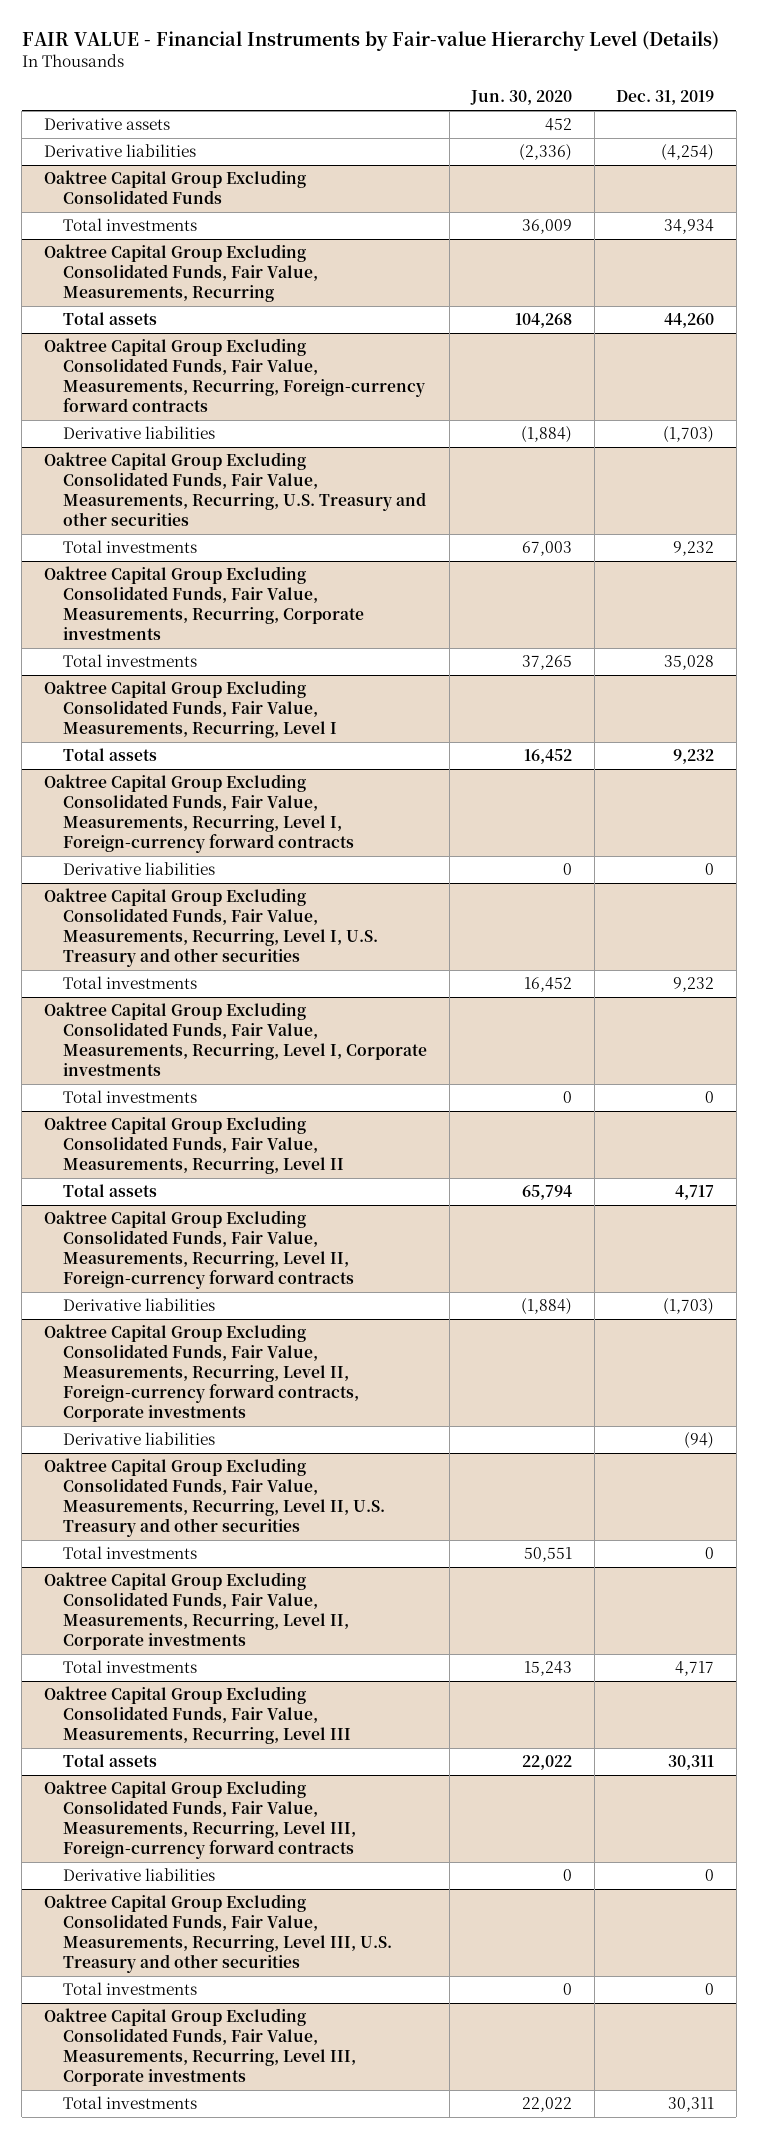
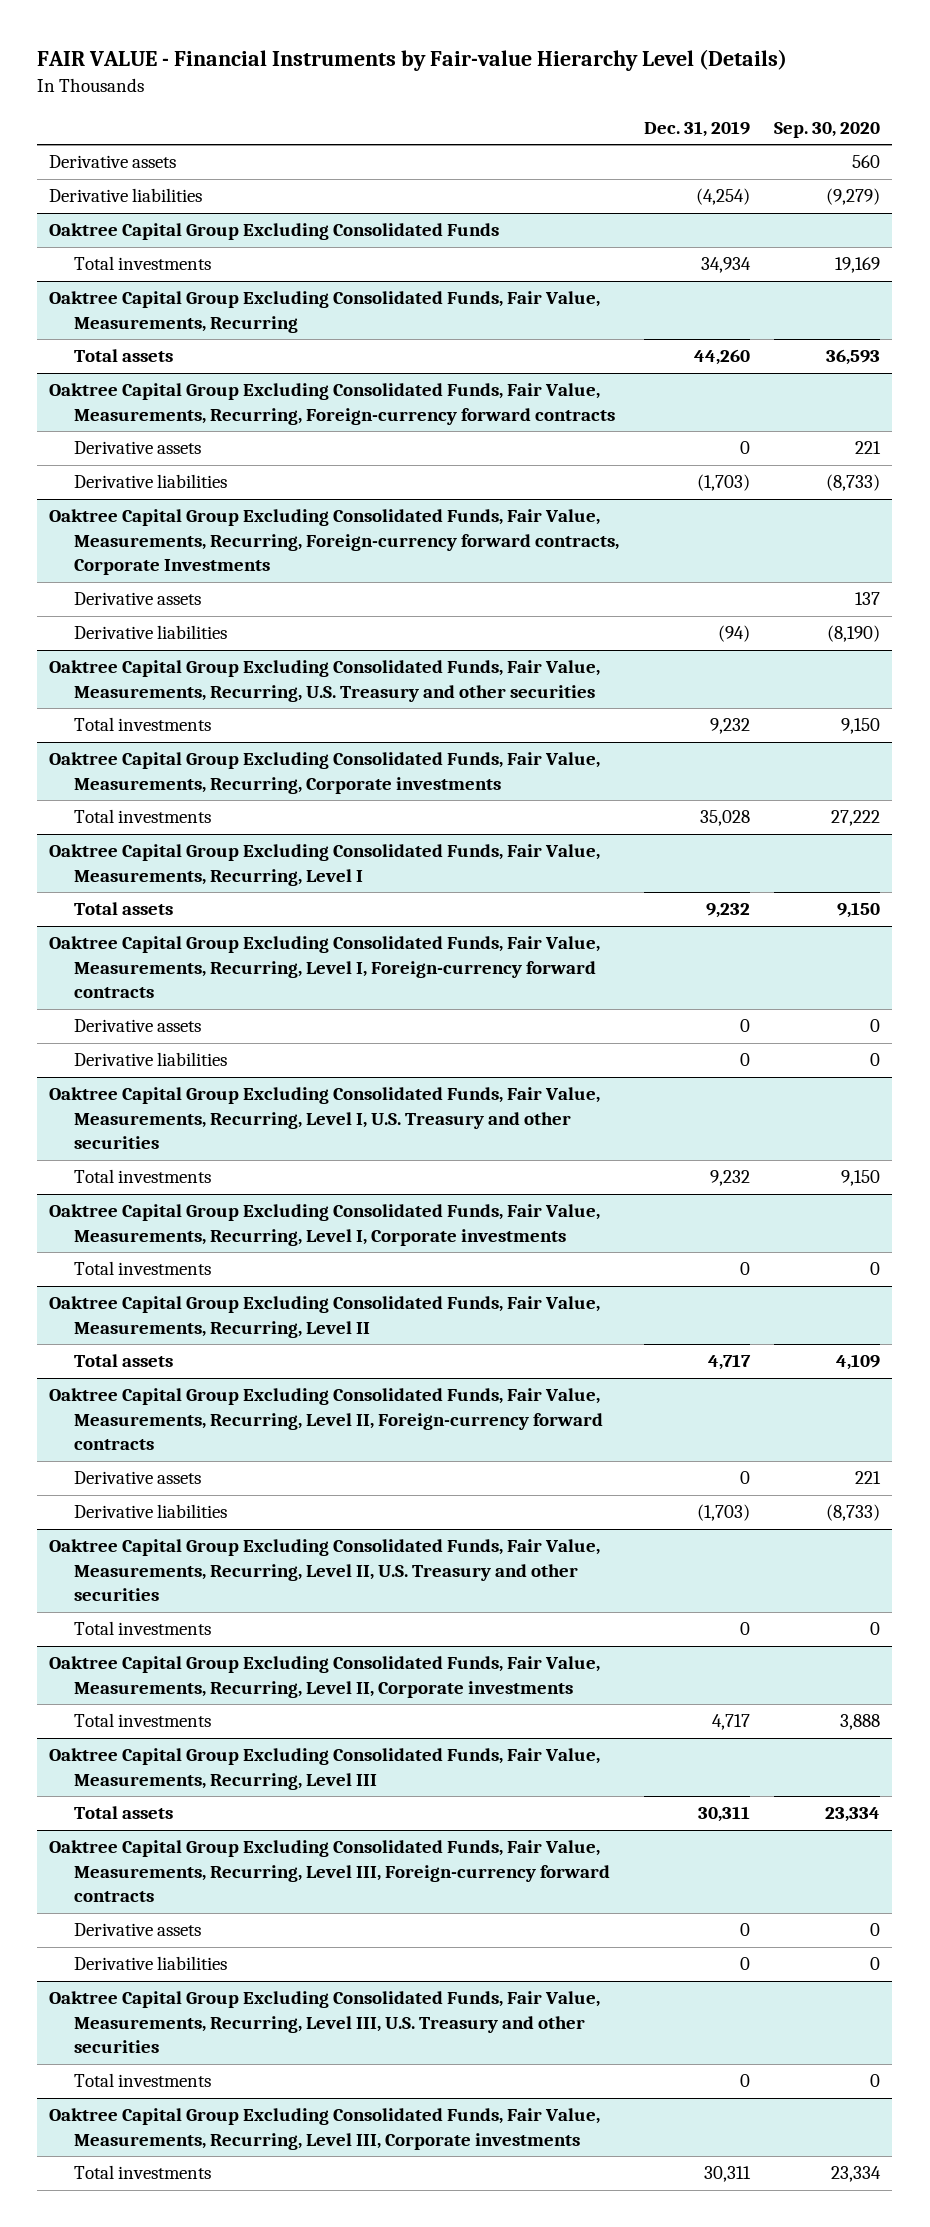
- | Jun. 30, 2020 | Dec. 31, 2019
+ | Dec. 31, 2019 | Sep. 30, 2020
@ Oaktree Capital Group Excluding Consolidated Funds, Fair Value, Measurements, Recurring, Foreign-currency forward contracts
+ Derivative assets | 0 | 221
+ Oaktree Capital Group Excluding Consolidated Funds, Fair Value, Measurements, Recurring, Foreign-currency forward contracts, Corporate Investments
+ Derivative assets | | 137
+ Derivative liabilities | (94) | (8,190)
@ Oaktree Capital Group Excluding Consolidated Funds, Fair Value, Measurements, Recurring, Level I, Foreign-currency forward contracts
+ Derivative assets | 0 | 0
@ Oaktree Capital Group Excluding Consolidated Funds, Fair Value, Measurements, Recurring, Level II, Foreign-currency forward contracts
+ Derivative assets | 0 | 221
- Oaktree Capital Group Excluding Consolidated Funds, Fair Value, Measurements, Recurring, Level II, Foreign-currency forward contracts, Corporate investments
- Derivative liabilities | | (94)
@ Oaktree Capital Group Excluding Consolidated Funds, Fair Value, Measurements, Recurring, Level III, Foreign-currency forward contracts
+ Derivative assets | 0 | 0

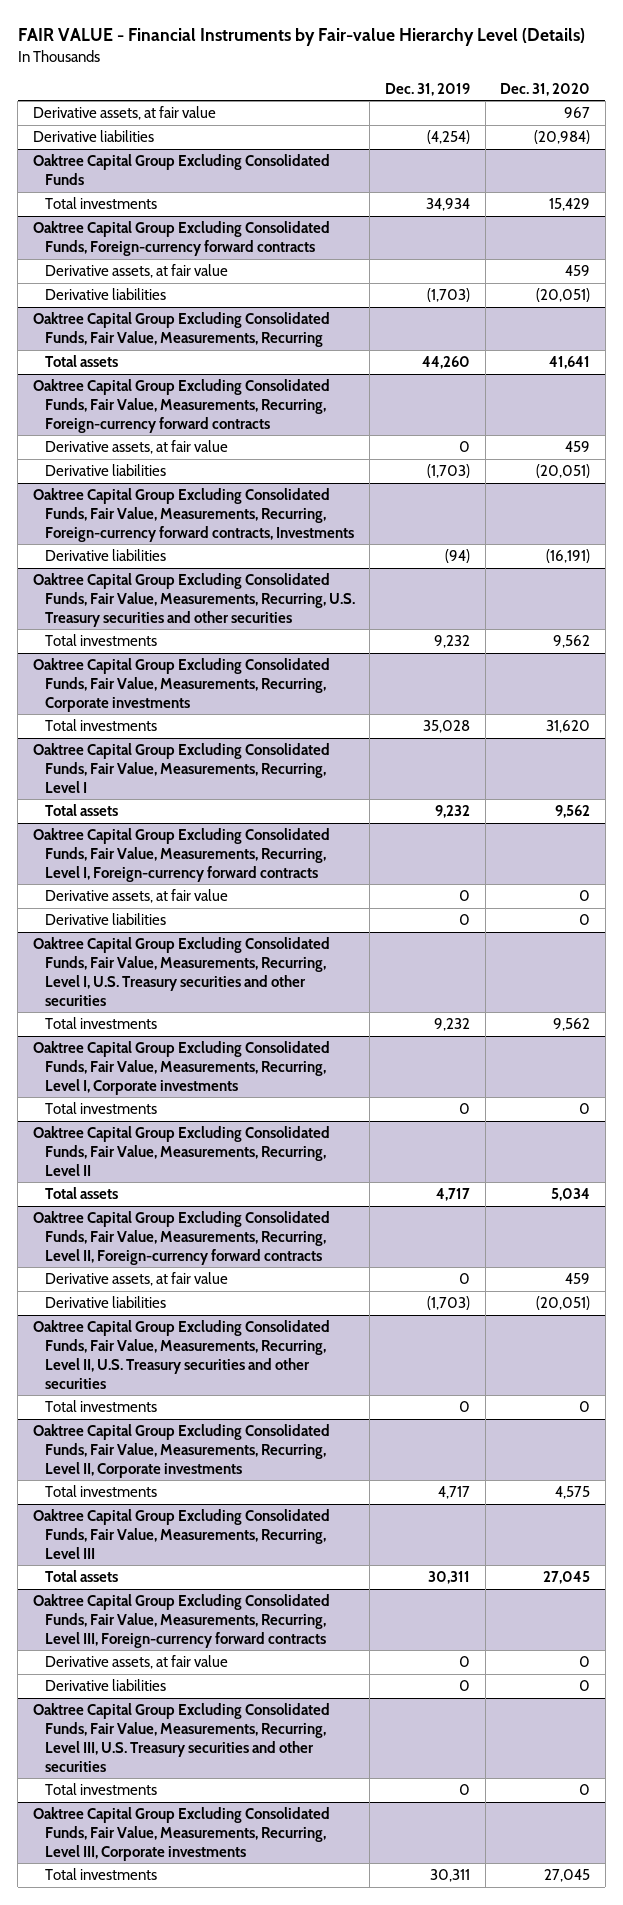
- | Dec. 31, 2019 | Sep. 30, 2020
+ | Dec. 31, 2019 | Dec. 31, 2020
- Derivative assets | | 560
+ Derivative assets, at fair value | | 967
+ Oaktree Capital Group Excluding Consolidated Funds, Foreign-currency forward contracts
+ Derivative assets, at fair value | | 459
+ Derivative liabilities | (1,703) | (20,051)
@ Oaktree Capital Group Excluding Consolidated Funds, Fair Value, Measurements, Recurring, Foreign-currency forward contracts
- Derivative assets | 0 | 221
+ Derivative assets, at fair value | 0 | 459
- Oaktree Capital Group Excluding Consolidated Funds, Fair Value, Measurements, Recurring, Foreign-currency forward contracts, Corporate Investments
- Derivative assets | | 137
+ Oaktree Capital Group Excluding Consolidated Funds, Fair Value, Measurements, Recurring, Foreign-currency forward contracts, Investments
- Oaktree Capital Group Excluding Consolidated Funds, Fair Value, Measurements, Recurring, U.S. Treasury and other securities
+ Oaktree Capital Group Excluding Consolidated Funds, Fair Value, Measurements, Recurring, U.S. Treasury securities and other securities
@ Oaktree Capital Group Excluding Consolidated Funds, Fair Value, Measurements, Recurring, Level I, Foreign-currency forward contracts
- Derivative assets | 0 | 0
+ Derivative assets, at fair value | 0 | 0
- Oaktree Capital Group Excluding Consolidated Funds, Fair Value, Measurements, Recurring, Level I, U.S. Treasury and other securities
+ Oaktree Capital Group Excluding Consolidated Funds, Fair Value, Measurements, Recurring, Level I, U.S. Treasury securities and other securities
@ Oaktree Capital Group Excluding Consolidated Funds, Fair Value, Measurements, Recurring, Level II, Foreign-currency forward contracts
- Derivative assets | 0 | 221
+ Derivative assets, at fair value | 0 | 459
- Oaktree Capital Group Excluding Consolidated Funds, Fair Value, Measurements, Recurring, Level II, U.S. Treasury and other securities
+ Oaktree Capital Group Excluding Consolidated Funds, Fair Value, Measurements, Recurring, Level II, U.S. Treasury securities and other securities
@ Oaktree Capital Group Excluding Consolidated Funds, Fair Value, Measurements, Recurring, Level III, Foreign-currency forward contracts
- Derivative assets | 0 | 0
+ Derivative assets, at fair value | 0 | 0
- Oaktree Capital Group Excluding Consolidated Funds, Fair Value, Measurements, Recurring, Level III, U.S. Treasury and other securities
+ Oaktree Capital Group Excluding Consolidated Funds, Fair Value, Measurements, Recurring, Level III, U.S. Treasury securities and other securities

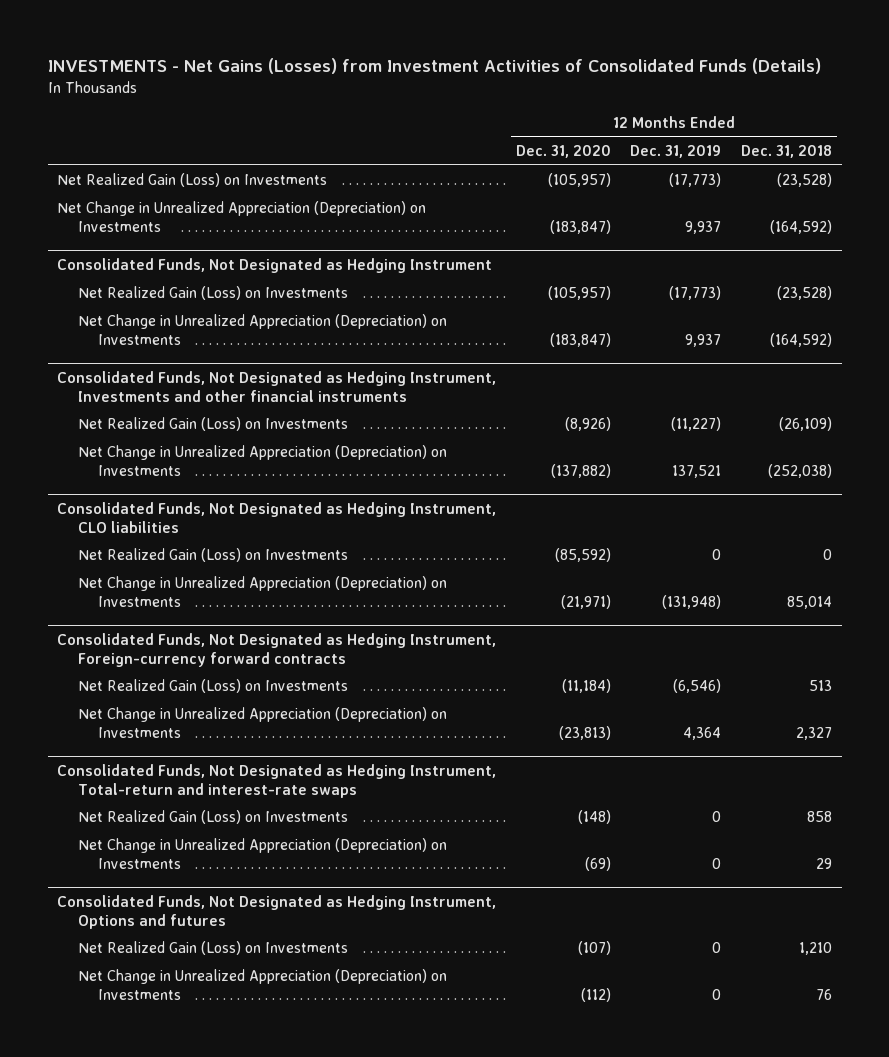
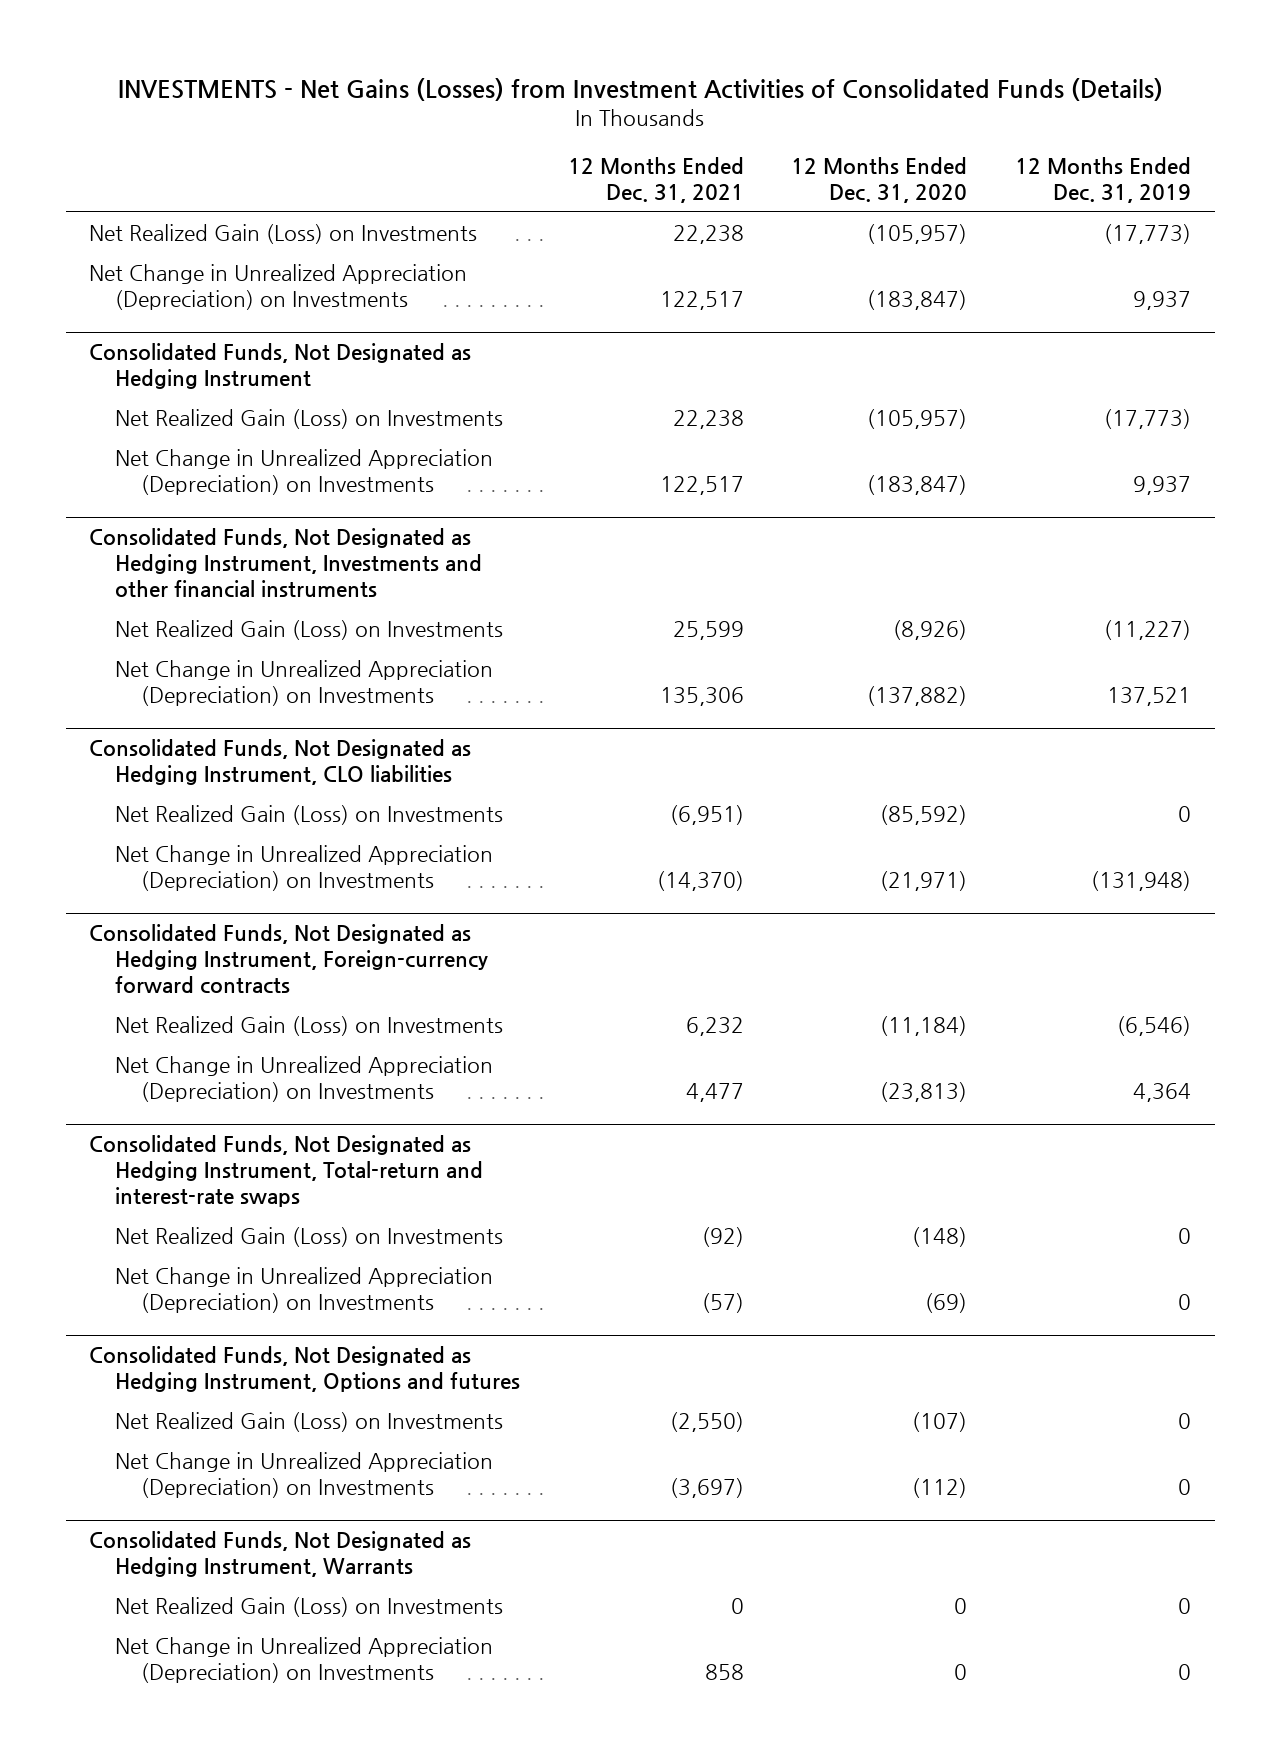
- | 12 Months Ended Dec. 31, 2020 | 12 Months Ended Dec. 31, 2019 | 12 Months Ended Dec. 31, 2018
+ | 12 Months Ended Dec. 31, 2021 | 12 Months Ended Dec. 31, 2020 | 12 Months Ended Dec. 31, 2019
+ Consolidated Funds, Not Designated as Hedging Instrument, Warrants
+ Net Realized Gain (Loss) on Investments | 0 | 0 | 0
+ Net Change in Unrealized Appreciation (Depreciation) on Investments | 858 | 0 | 0

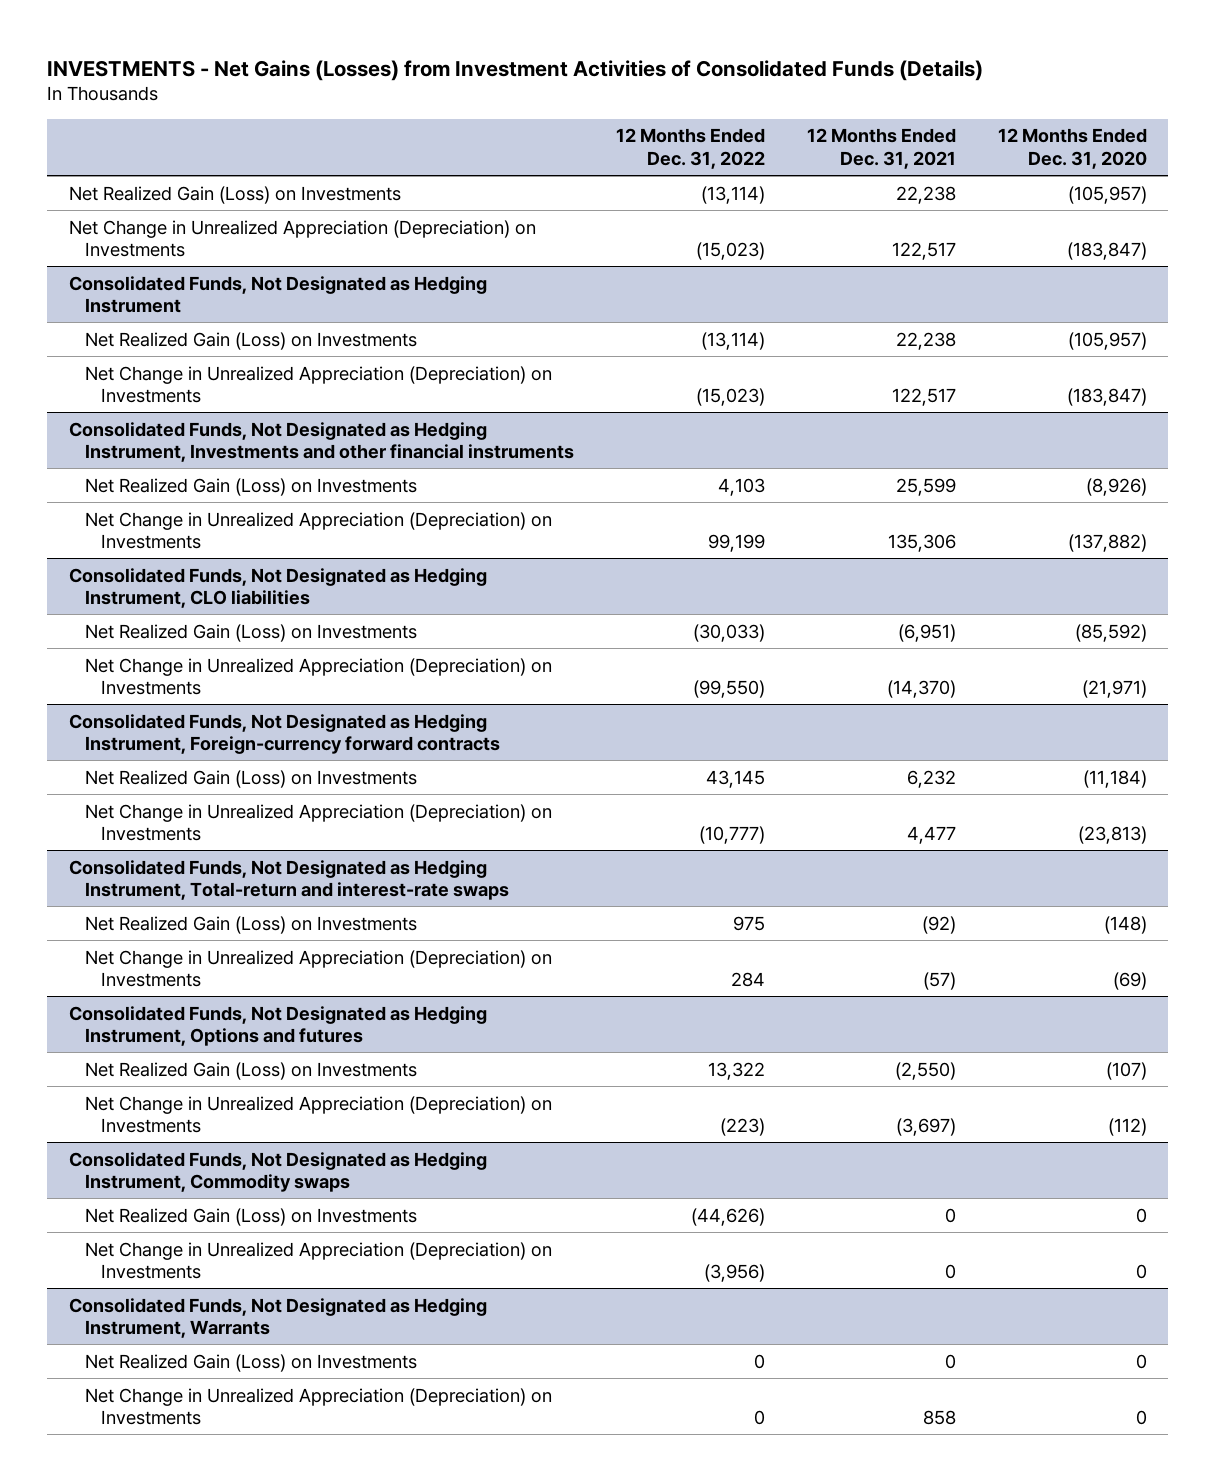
- | 12 Months Ended Dec. 31, 2021 | 12 Months Ended Dec. 31, 2020 | 12 Months Ended Dec. 31, 2019
+ | 12 Months Ended Dec. 31, 2022 | 12 Months Ended Dec. 31, 2021 | 12 Months Ended Dec. 31, 2020
+ Consolidated Funds, Not Designated as Hedging Instrument, Commodity swaps
+ Net Realized Gain (Loss) on Investments | (44,626) | 0 | 0
+ Net Change in Unrealized Appreciation (Depreciation) on Investments | (3,956) | 0 | 0

